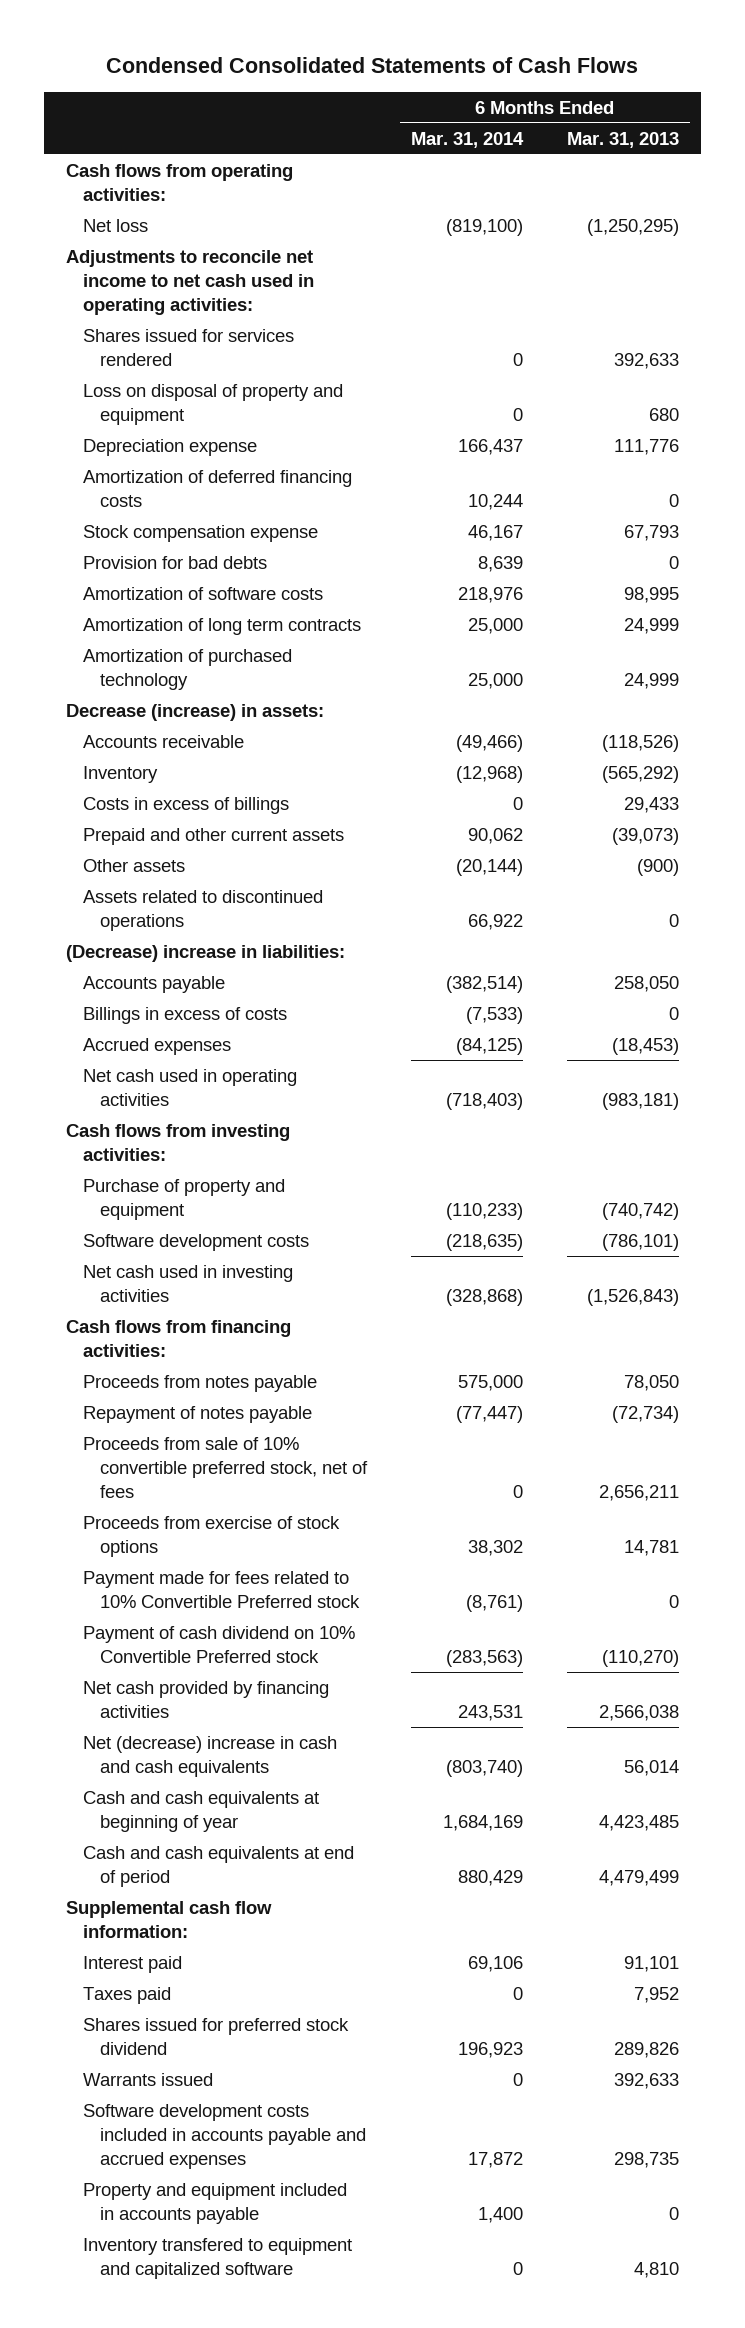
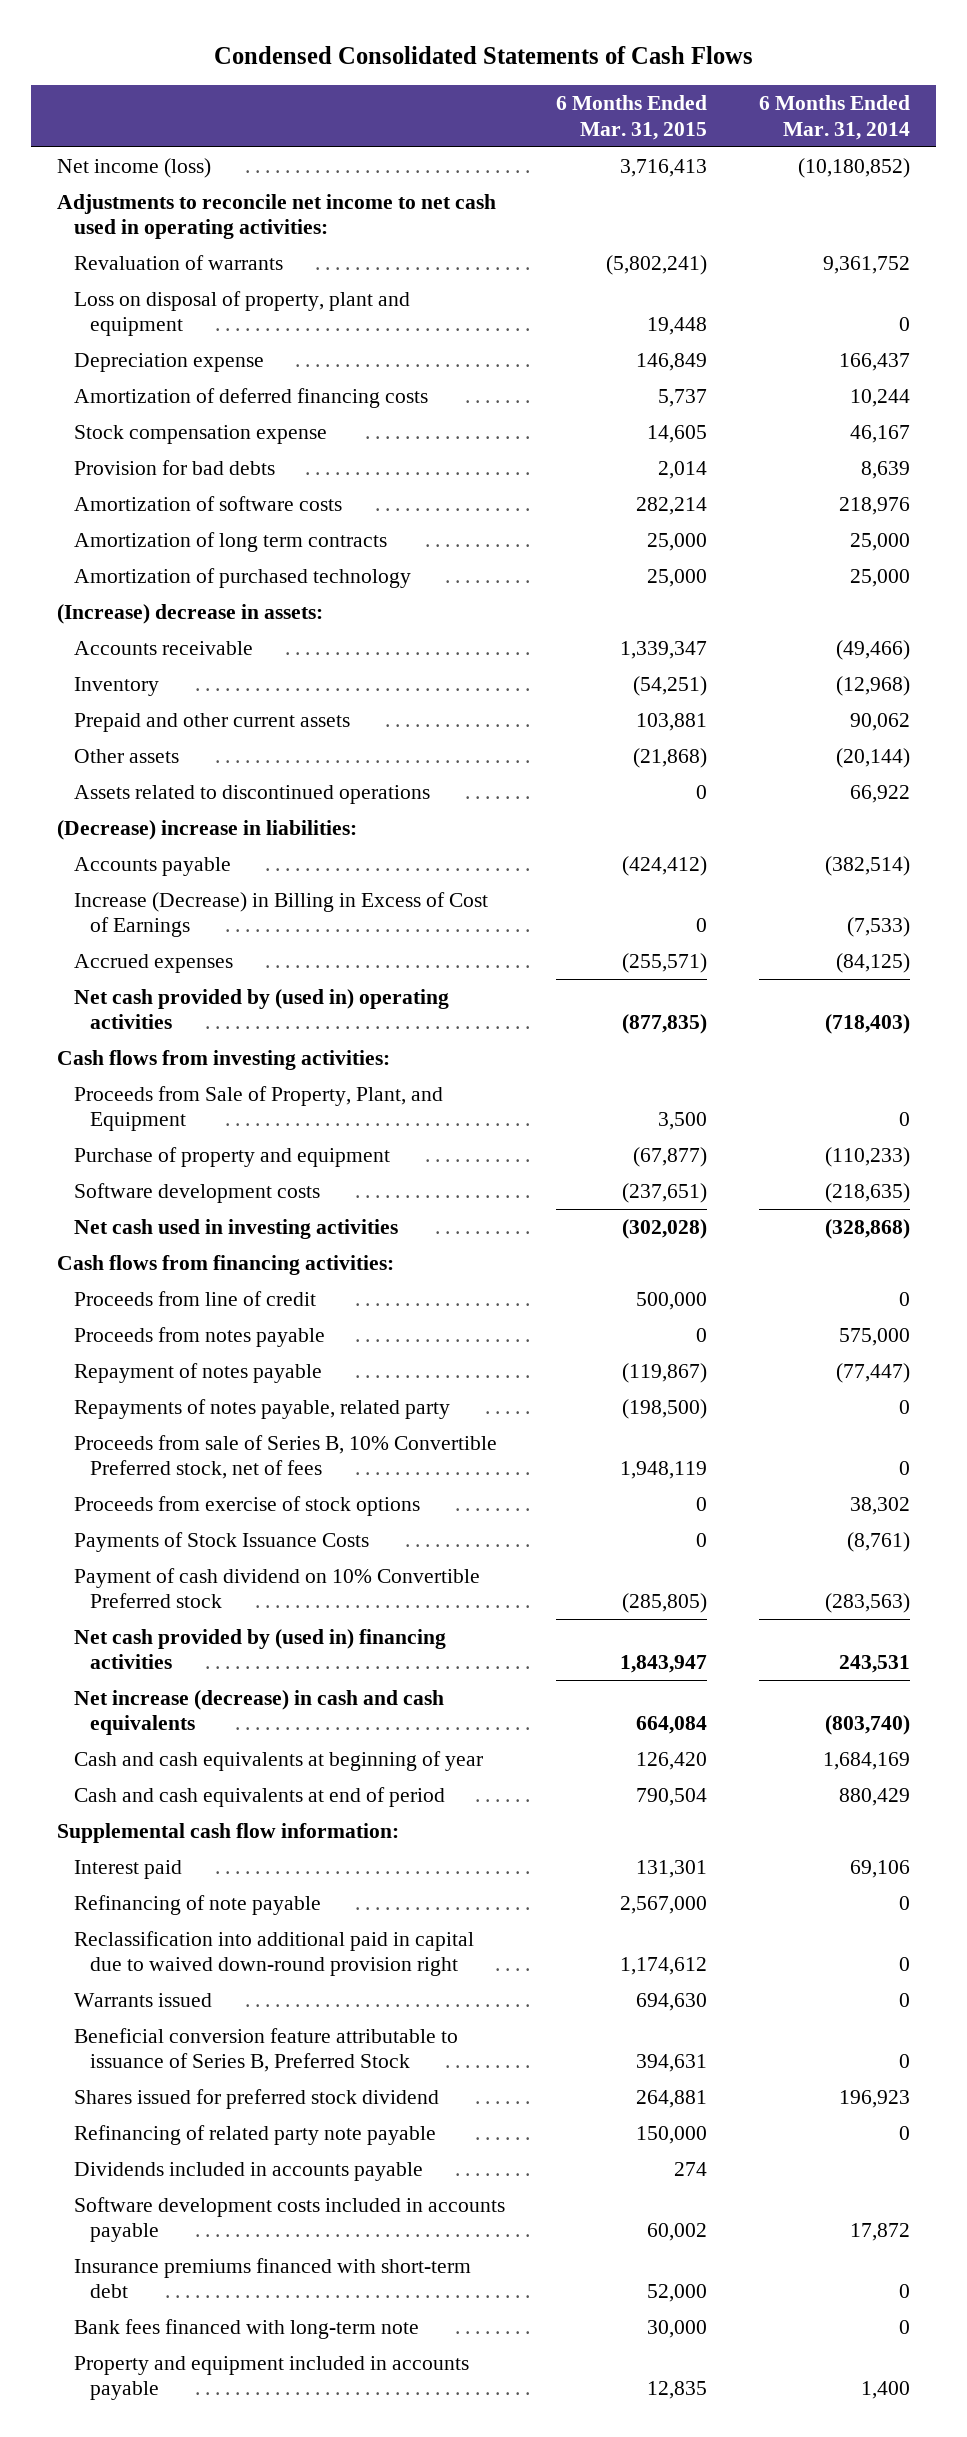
- | 6 Months Ended Mar. 31, 2014 | 6 Months Ended Mar. 31, 2013
+ | 6 Months Ended Mar. 31, 2015 | 6 Months Ended Mar. 31, 2014
- Cash flows from operating activities:
- Net loss | (819,100) | (1,250,295)
+ Net income (loss) | 3,716,413 | (10,180,852)
- Shares issued for services rendered | 0 | 392,633
- Loss on disposal of property and equipment | 0 | 680
+ Revaluation of warrants | (5,802,241) | 9,361,752
+ Loss on disposal of property, plant and equipment | 19,448 | 0
- Decrease (increase) in assets:
+ (Increase) decrease in assets:
- Costs in excess of billings | 0 | 29,433
- Billings in excess of costs | (7,533) | 0
+ Increase (Decrease) in Billing in Excess of Cost of Earnings | 0 | (7,533)
- Net cash used in operating activities | (718,403) | (983,181)
+ Net cash provided by (used in) operating activities | (877,835) | (718,403)
+ Proceeds from Sale of Property, Plant, and Equipment | 3,500 | 0
+ Proceeds from line of credit | 500,000 | 0
- Proceeds from sale of 10% convertible preferred stock, net of fees | 0 | 2,656,211
+ Repayments of notes payable, related party | (198,500) | 0
+ Proceeds from sale of Series B, 10% Convertible Preferred stock, net of fees | 1,948,119 | 0
- Payment made for fees related to 10% Convertible Preferred stock | (8,761) | 0
+ Payments of Stock Issuance Costs | 0 | (8,761)
- Net cash provided by financing activities | 243,531 | 2,566,038
- Net (decrease) increase in cash and cash equivalents | (803,740) | 56,014
+ Net cash provided by (used in) financing activities | 1,843,947 | 243,531
+ Net increase (decrease) in cash and cash equivalents | 664,084 | (803,740)
- Taxes paid | 0 | 7,952
+ Refinancing of note payable | 2,567,000 | 0
+ Reclassification into additional paid in capital due to waived down-round provision right | 1,174,612 | 0
- Software development costs included in accounts payable and accrued expenses | 17,872 | 298,735
+ Beneficial conversion feature attributable to issuance of Series B, Preferred Stock | 394,631 | 0
moved down: Shares issued for preferred stock dividend | 264,881 | 196,923
+ Refinancing of related party note payable | 150,000 | 0
+ Dividends included in accounts payable | 274 |
+ Software development costs included in accounts payable | 60,002 | 17,872
+ Insurance premiums financed with short-term debt | 52,000 | 0
+ Bank fees financed with long-term note | 30,000 | 0
- Inventory transfered to equipment and capitalized software | 0 | 4,810

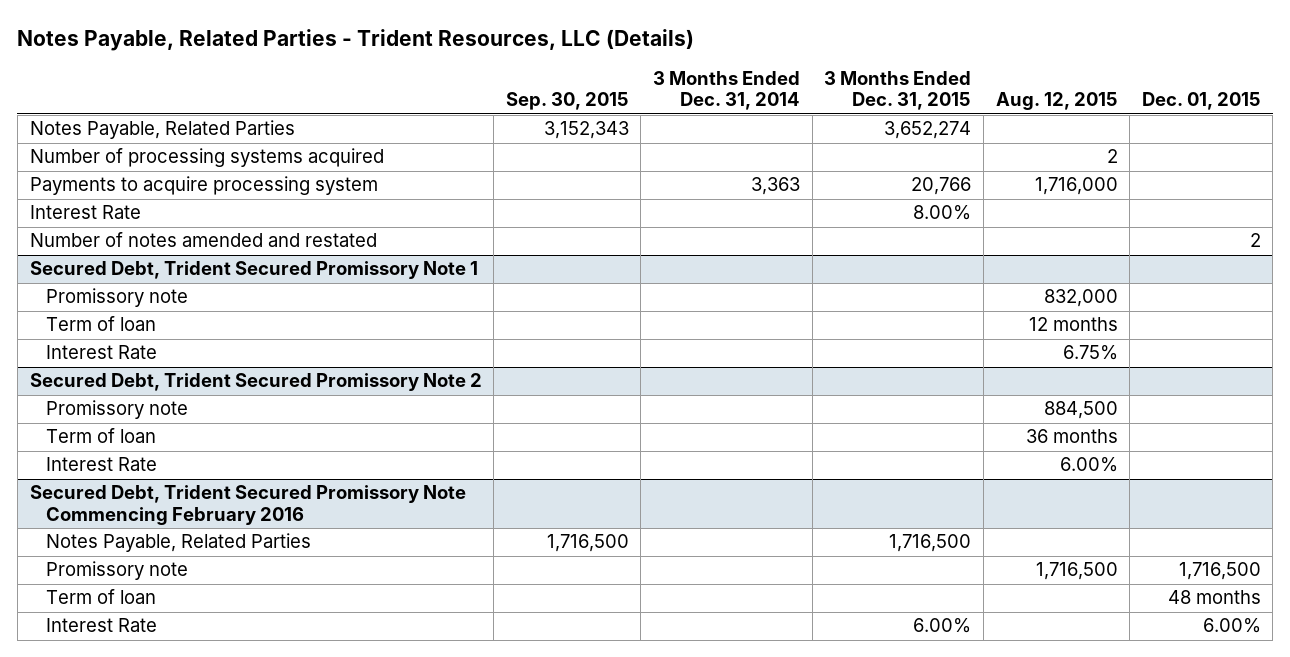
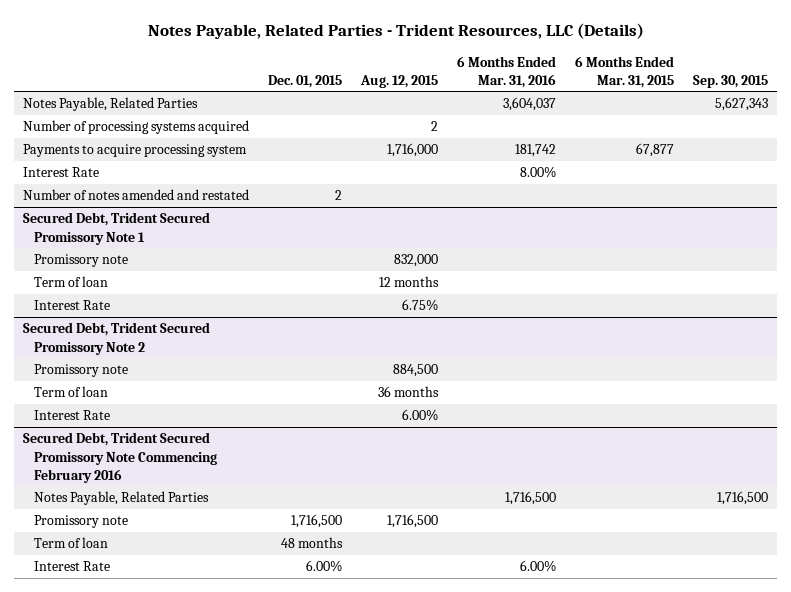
- | Sep. 30, 2015 | 3 Months Ended Dec. 31, 2014 | 3 Months Ended Dec. 31, 2015 | Aug. 12, 2015 | Dec. 01, 2015
+ | Dec. 01, 2015 | Aug. 12, 2015 | 6 Months Ended Mar. 31, 2016 | 6 Months Ended Mar. 31, 2015 | Sep. 30, 2015
- Notes Payable, Related Parties | 3,152,343 | | 3,652,274 | |
+ Notes Payable, Related Parties | | | 3,604,037 | | 5,627,343

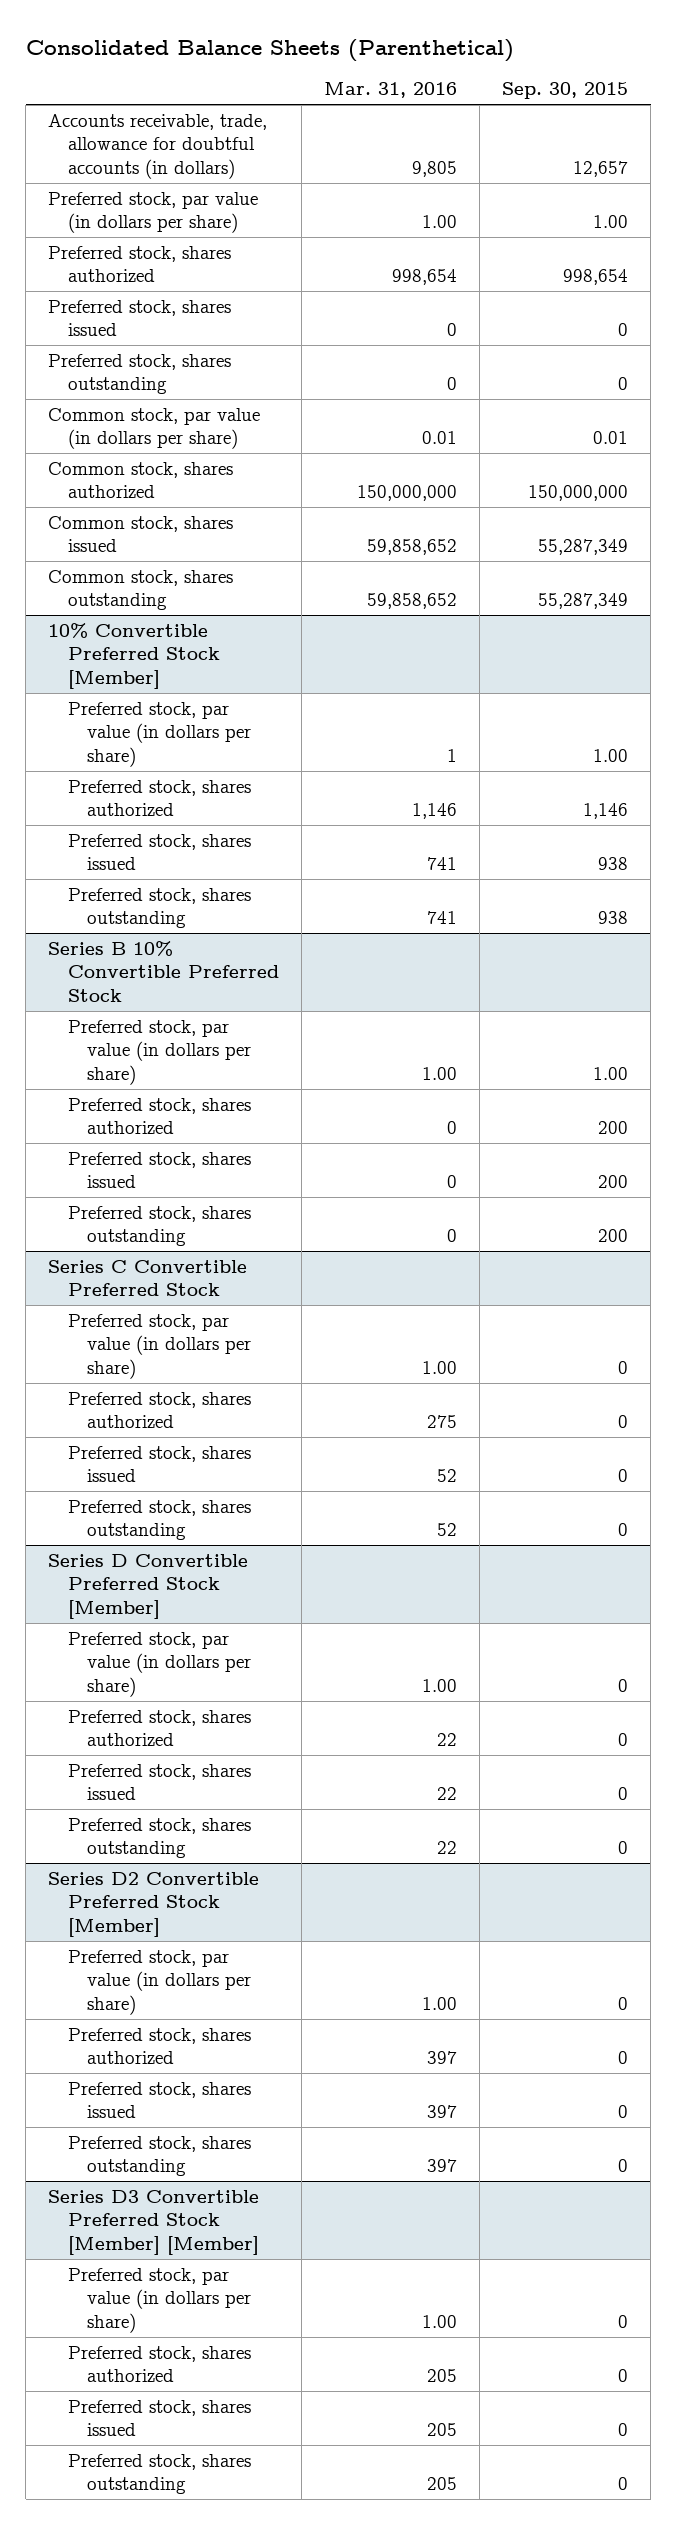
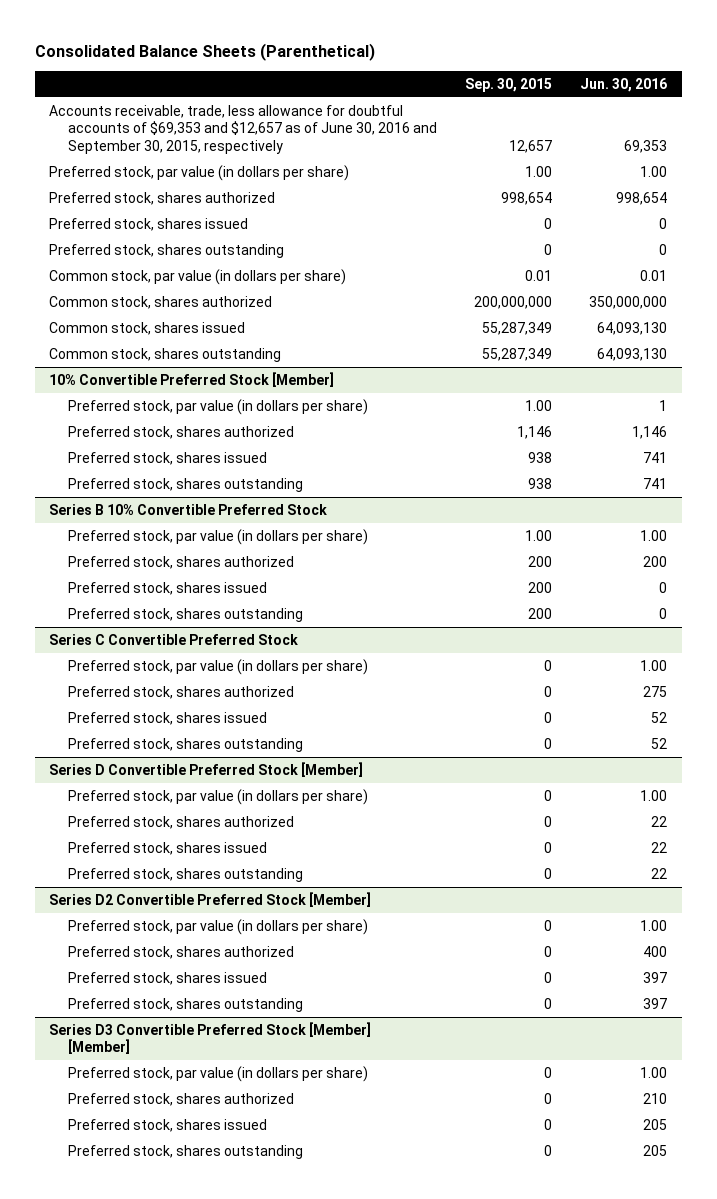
- | Mar. 31, 2016 | Sep. 30, 2015
+ | Sep. 30, 2015 | Jun. 30, 2016
- Accounts receivable, trade, allowance for doubtful accounts (in dollars) | 9,805 | 12,657
+ Accounts receivable, trade, less allowance for doubtful accounts of $69,353 and $12,657 as of June 30, 2016 and September 30, 2015, respectively | 12,657 | 69,353
- Common stock, shares authorized | 150,000,000 | 150,000,000
+ Common stock, shares authorized | 200,000,000 | 350,000,000

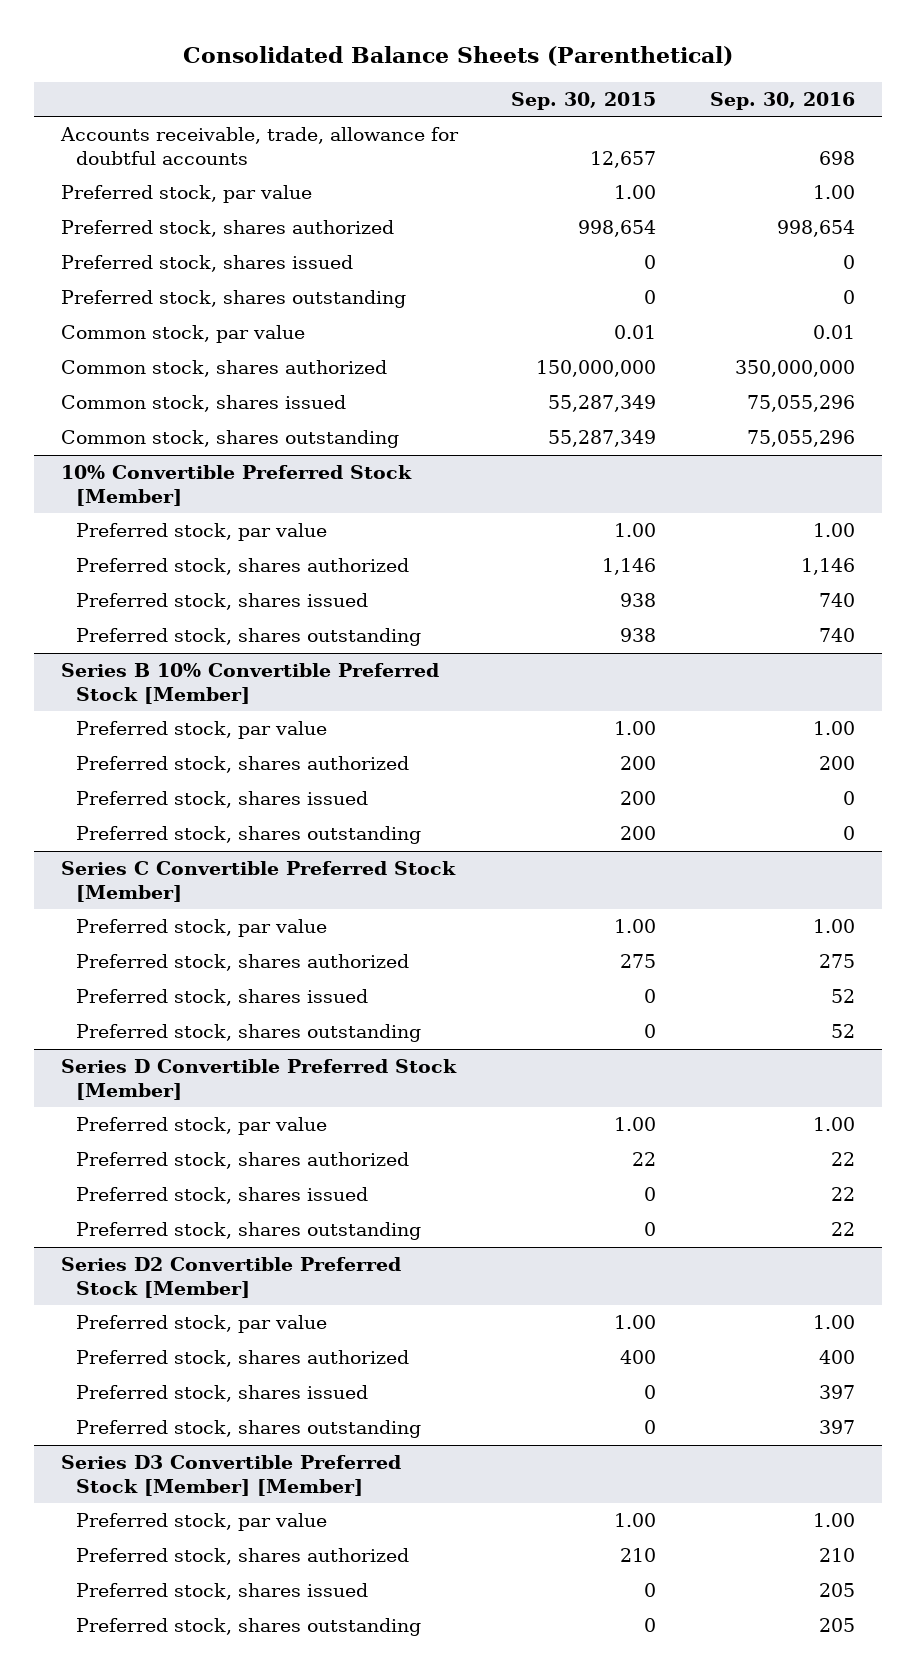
- | Sep. 30, 2015 | Jun. 30, 2016
+ | Sep. 30, 2015 | Sep. 30, 2016
- Accounts receivable, trade, less allowance for doubtful accounts of $69,353 and $12,657 as of June 30, 2016 and September 30, 2015, respectively | 12,657 | 69,353
- Preferred stock, par value (in dollars per share) | 1.00 | 1.00
+ Accounts receivable, trade, allowance for doubtful accounts | 12,657 | 698
+ Preferred stock, par value | 1.00 | 1.00
- Common stock, par value (in dollars per share) | 0.01 | 0.01
- Common stock, shares authorized | 200,000,000 | 350,000,000
+ Common stock, par value | 0.01 | 0.01
+ Common stock, shares authorized | 150,000,000 | 350,000,000
@ 10% Convertible Preferred Stock [Member]
- Preferred stock, par value (in dollars per share) | 1.00 | 1
+ Preferred stock, par value | 1.00 | 1.00
- Series B 10% Convertible Preferred Stock
- Preferred stock, par value (in dollars per share) | 1.00 | 1.00
+ Series B 10% Convertible Preferred Stock [Member]
+ Preferred stock, par value | 1.00 | 1.00
- Series C Convertible Preferred Stock
- Preferred stock, par value (in dollars per share) | 0 | 1.00
- Preferred stock, shares authorized | 0 | 275
+ Series C Convertible Preferred Stock [Member]
+ Preferred stock, par value | 1.00 | 1.00
+ Preferred stock, shares authorized | 275 | 275
@ Series D Convertible Preferred Stock [Member]
- Preferred stock, par value (in dollars per share) | 0 | 1.00
- Preferred stock, shares authorized | 0 | 22
+ Preferred stock, par value | 1.00 | 1.00
+ Preferred stock, shares authorized | 22 | 22
@ Series D2 Convertible Preferred Stock [Member]
- Preferred stock, par value (in dollars per share) | 0 | 1.00
- Preferred stock, shares authorized | 0 | 400
+ Preferred stock, par value | 1.00 | 1.00
+ Preferred stock, shares authorized | 400 | 400
@ Series D3 Convertible Preferred Stock [Member] [Member]
- Preferred stock, par value (in dollars per share) | 0 | 1.00
- Preferred stock, shares authorized | 0 | 210
+ Preferred stock, par value | 1.00 | 1.00
+ Preferred stock, shares authorized | 210 | 210

